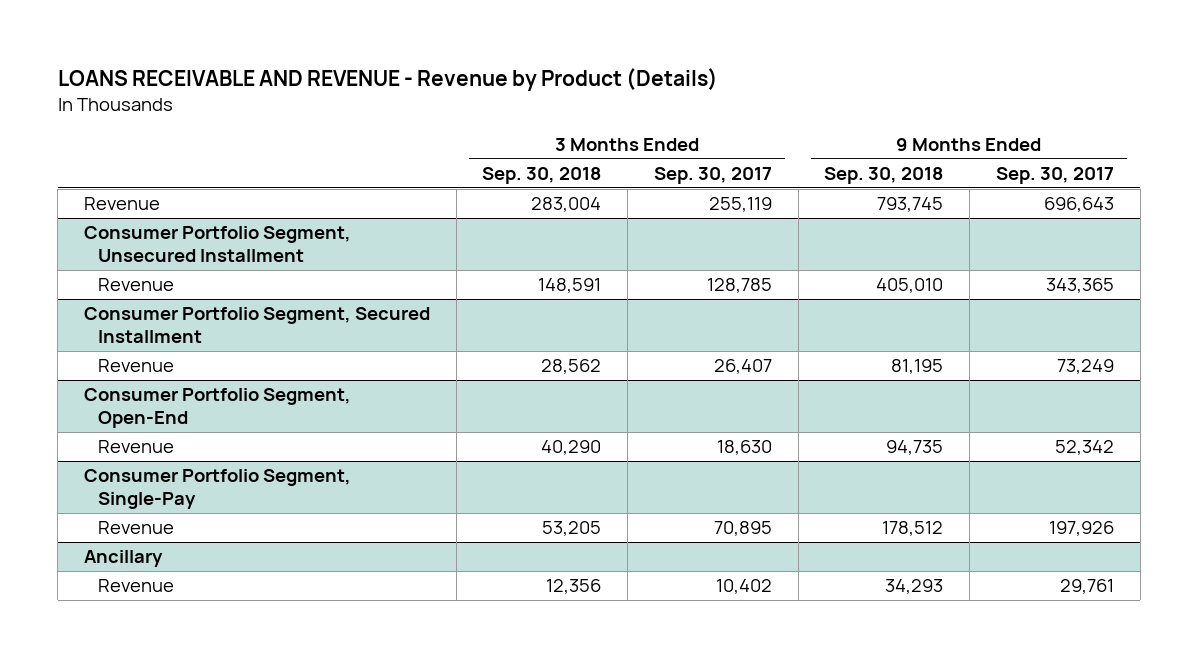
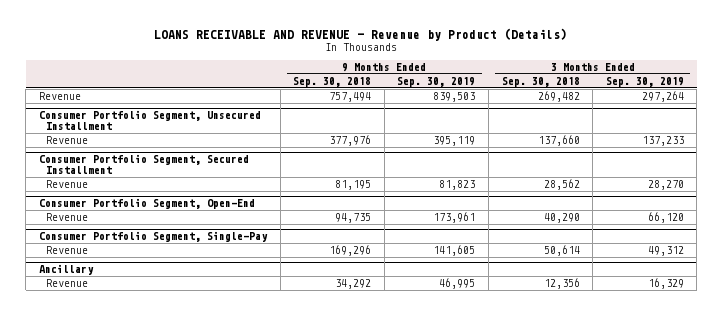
- | 3 Months Ended Sep. 30, 2018 | 3 Months Ended Sep. 30, 2017 | 9 Months Ended Sep. 30, 2018 | 9 Months Ended Sep. 30, 2017
+ | 9 Months Ended Sep. 30, 2018 | 9 Months Ended Sep. 30, 2019 | 3 Months Ended Sep. 30, 2018 | 3 Months Ended Sep. 30, 2019
- Revenue | 283,004 | 255,119 | 793,745 | 696,643
+ Revenue | 757,494 | 839,503 | 269,482 | 297,264
@ Consumer Portfolio Segment, Unsecured Installment
- Revenue | 148,591 | 128,785 | 405,010 | 343,365
+ Revenue | 377,976 | 395,119 | 137,660 | 137,233
@ Consumer Portfolio Segment, Single-Pay
- Revenue | 53,205 | 70,895 | 178,512 | 197,926
+ Revenue | 169,296 | 141,605 | 50,614 | 49,312
@ Ancillary
- Revenue | 12,356 | 10,402 | 34,293 | 29,761
+ Revenue | 34,292 | 46,995 | 12,356 | 16,329

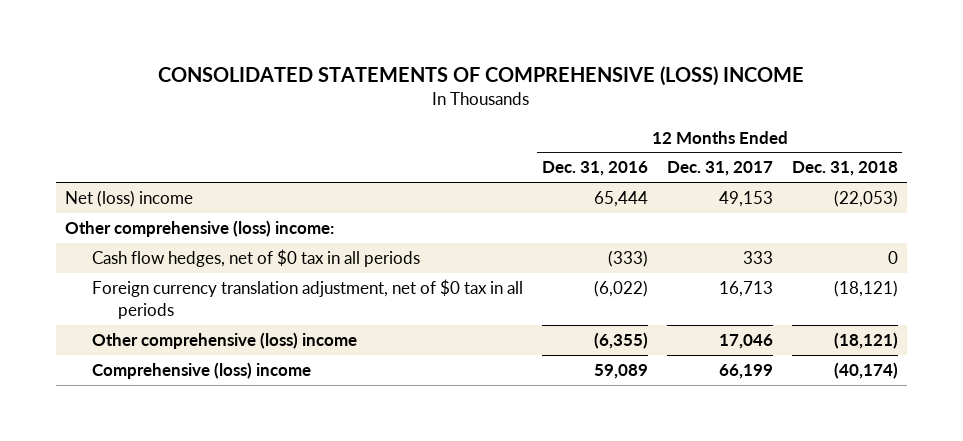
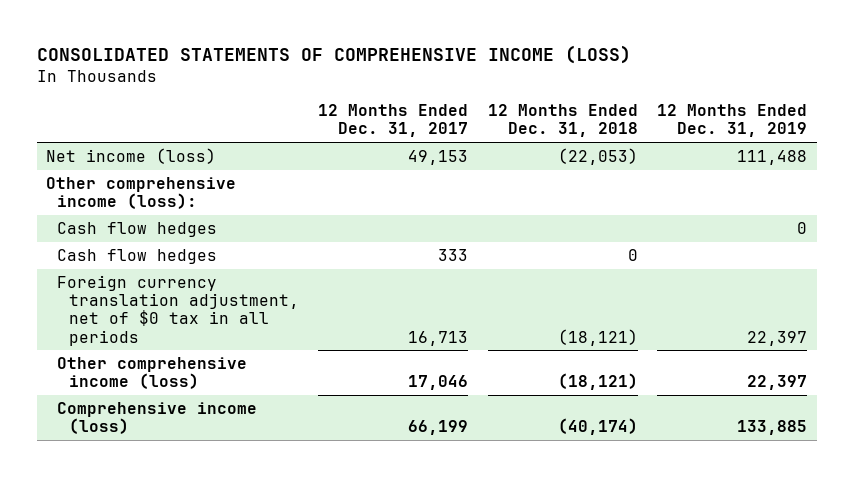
- CONSOLIDATED STATEMENTS OF COMPREHENSIVE (LOSS) INCOME
+ CONSOLIDATED STATEMENTS OF COMPREHENSIVE INCOME (LOSS)
- | 12 Months Ended Dec. 31, 2016 | 12 Months Ended Dec. 31, 2017 | 12 Months Ended Dec. 31, 2018
+ | 12 Months Ended Dec. 31, 2017 | 12 Months Ended Dec. 31, 2018 | 12 Months Ended Dec. 31, 2019
- Net (loss) income | 65,444 | 49,153 | (22,053)
- Other comprehensive (loss) income:
- Cash flow hedges, net of $0 tax in all periods | (333) | 333 | 0
+ Net income (loss) | 49,153 | (22,053) | 111,488
+ Other comprehensive income (loss):
+ Cash flow hedges | | | 0
+ Cash flow hedges | 333 | 0 |
- Other comprehensive (loss) income | (6,355) | 17,046 | (18,121)
- Comprehensive (loss) income | 59,089 | 66,199 | (40,174)
+ Other comprehensive income (loss) | 17,046 | (18,121) | 22,397
+ Comprehensive income (loss) | 66,199 | (40,174) | 133,885

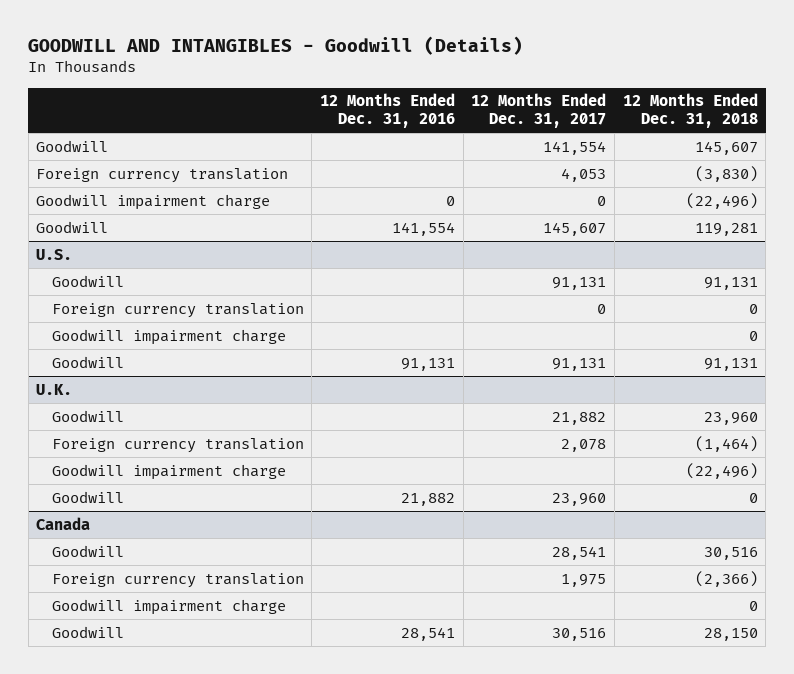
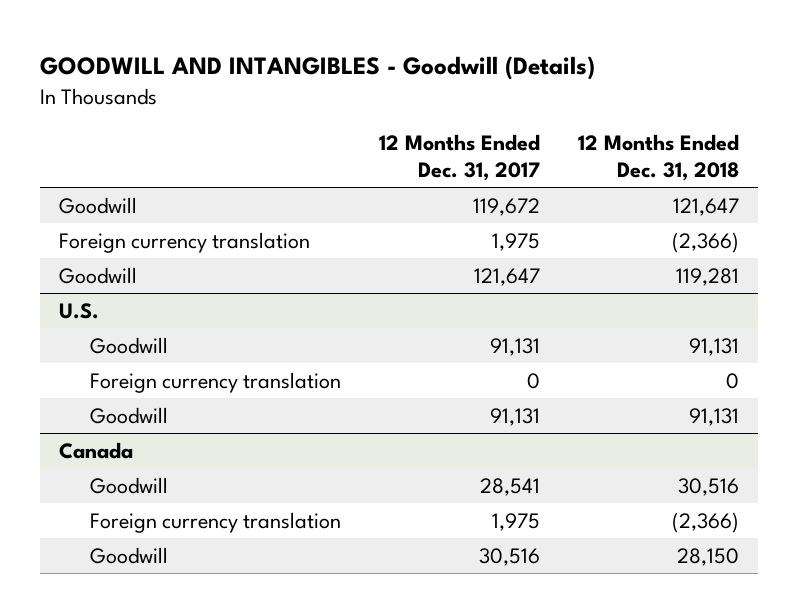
- | 12 Months Ended Dec. 31, 2016 | 12 Months Ended Dec. 31, 2017 | 12 Months Ended Dec. 31, 2018
+ | 12 Months Ended Dec. 31, 2017 | 12 Months Ended Dec. 31, 2018
- Goodwill | | 141,554 | 145,607
- Foreign currency translation | | 4,053 | (3,830)
- Goodwill impairment charge | 0 | 0 | (22,496)
- Goodwill | 141,554 | 145,607 | 119,281
+ Goodwill | 119,672 | 121,647
+ Foreign currency translation | 1,975 | (2,366)
+ Goodwill | 121,647 | 119,281
@ U.S.
- Goodwill impairment charge | | | 0
- U.K.
- Goodwill | | 21,882 | 23,960
- Foreign currency translation | | 2,078 | (1,464)
- Goodwill impairment charge | | | (22,496)
- Goodwill | 21,882 | 23,960 | 0
@ Canada
- Goodwill impairment charge | | | 0

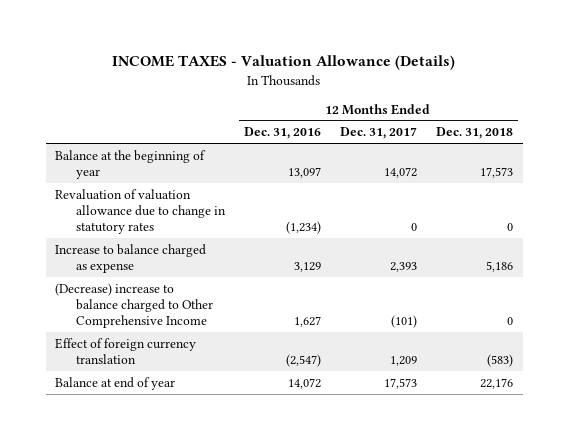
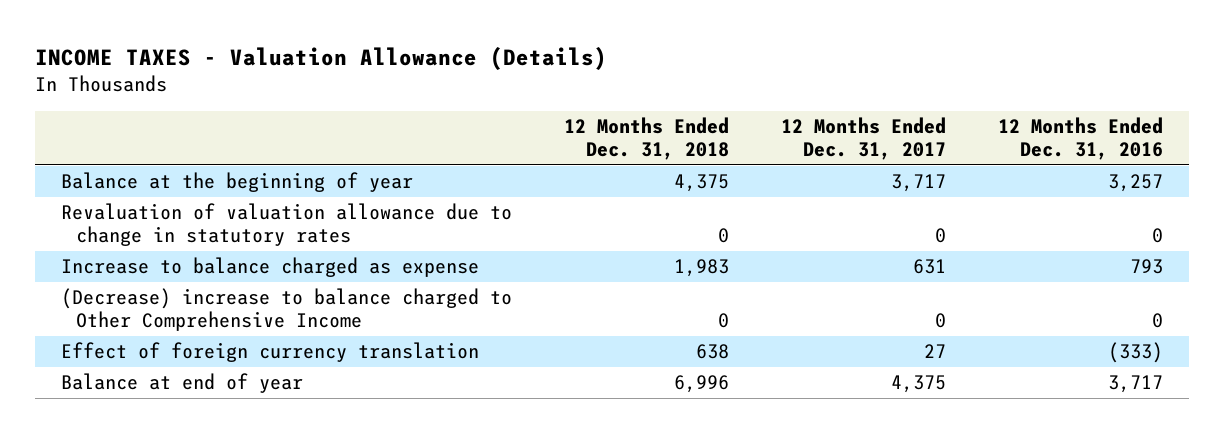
- | 12 Months Ended Dec. 31, 2016 | 12 Months Ended Dec. 31, 2017 | 12 Months Ended Dec. 31, 2018
+ | 12 Months Ended Dec. 31, 2018 | 12 Months Ended Dec. 31, 2017 | 12 Months Ended Dec. 31, 2016
- Balance at the beginning of year | 13,097 | 14,072 | 17,573
- Revaluation of valuation allowance due to change in statutory rates | (1,234) | 0 | 0
- Increase to balance charged as expense | 3,129 | 2,393 | 5,186
- (Decrease) increase to balance charged to Other Comprehensive Income | 1,627 | (101) | 0
- Effect of foreign currency translation | (2,547) | 1,209 | (583)
- Balance at end of year | 14,072 | 17,573 | 22,176
+ Balance at the beginning of year | 4,375 | 3,717 | 3,257
+ Revaluation of valuation allowance due to change in statutory rates | 0 | 0 | 0
+ Increase to balance charged as expense | 1,983 | 631 | 793
+ (Decrease) increase to balance charged to Other Comprehensive Income | 0 | 0 | 0
+ Effect of foreign currency translation | 638 | 27 | (333)
+ Balance at end of year | 6,996 | 4,375 | 3,717

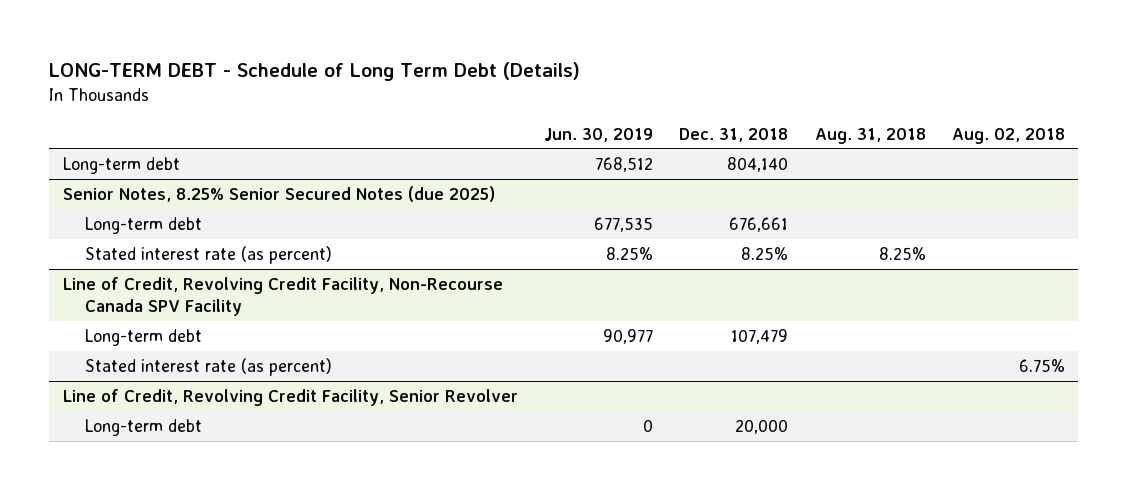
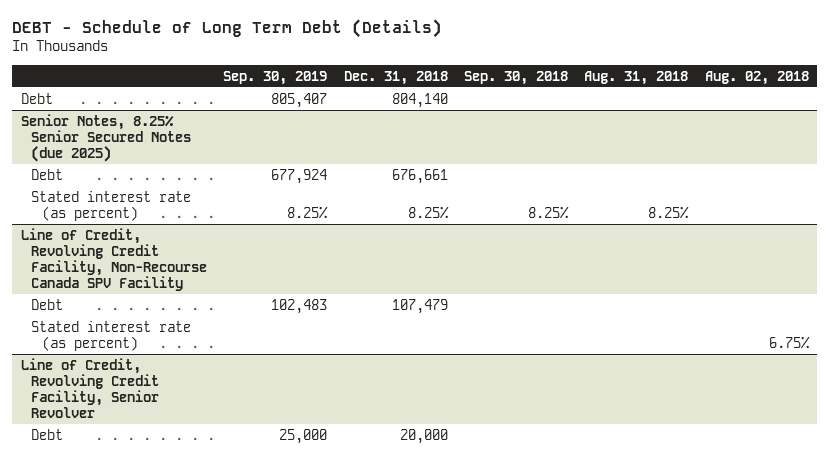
- LONG-TERM DEBT - Schedule of Long Term Debt (Details)
+ DEBT - Schedule of Long Term Debt (Details)
- | Jun. 30, 2019 | Dec. 31, 2018 | Aug. 31, 2018 | Aug. 02, 2018
+ | Sep. 30, 2019 | Dec. 31, 2018 | Sep. 30, 2018 | Aug. 31, 2018 | Aug. 02, 2018
- Long-term debt | 768,512 | 804,140 | |
+ Debt | 805,407 | 804,140 | | |
@ Senior Notes, 8.25% Senior Secured Notes (due 2025)
- Long-term debt | 677,535 | 676,661 | |
+ Debt | 677,924 | 676,661 | | |
@ Line of Credit, Revolving Credit Facility, Non-Recourse Canada SPV Facility
- Long-term debt | 90,977 | 107,479 | |
+ Debt | 102,483 | 107,479 | | |
@ Line of Credit, Revolving Credit Facility, Senior Revolver
- Long-term debt | 0 | 20,000 | |
+ Debt | 25,000 | 20,000 | | |

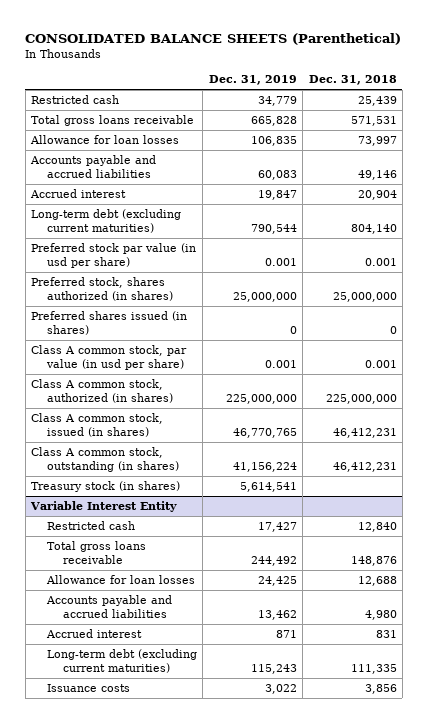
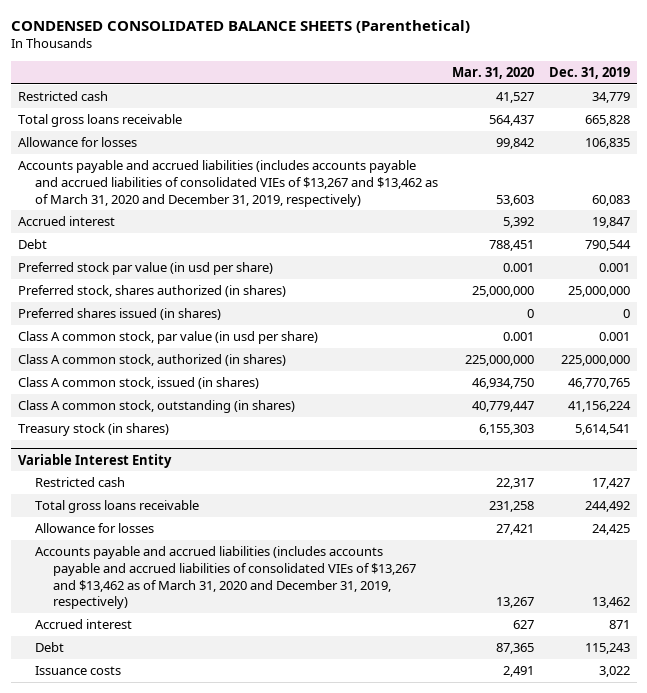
- CONSOLIDATED BALANCE SHEETS (Parenthetical)
+ CONDENSED CONSOLIDATED BALANCE SHEETS (Parenthetical)
- | Dec. 31, 2019 | Dec. 31, 2018
+ | Mar. 31, 2020 | Dec. 31, 2019
- Allowance for loan losses | 106,835 | 73,997
- Accounts payable and accrued liabilities | 60,083 | 49,146
+ Allowance for losses | 99,842 | 106,835
+ Accounts payable and accrued liabilities (includes accounts payable and accrued liabilities of consolidated VIEs of $13,267 and $13,462 as of March 31, 2020 and December 31, 2019, respectively) | 53,603 | 60,083
- Long-term debt (excluding current maturities) | 790,544 | 804,140
+ Debt | 788,451 | 790,544
@ Variable Interest Entity
- Allowance for loan losses | 24,425 | 12,688
- Accounts payable and accrued liabilities | 13,462 | 4,980
+ Allowance for losses | 27,421 | 24,425
+ Accounts payable and accrued liabilities (includes accounts payable and accrued liabilities of consolidated VIEs of $13,267 and $13,462 as of March 31, 2020 and December 31, 2019, respectively) | 13,267 | 13,462
- Long-term debt (excluding current maturities) | 115,243 | 111,335
+ Debt | 87,365 | 115,243

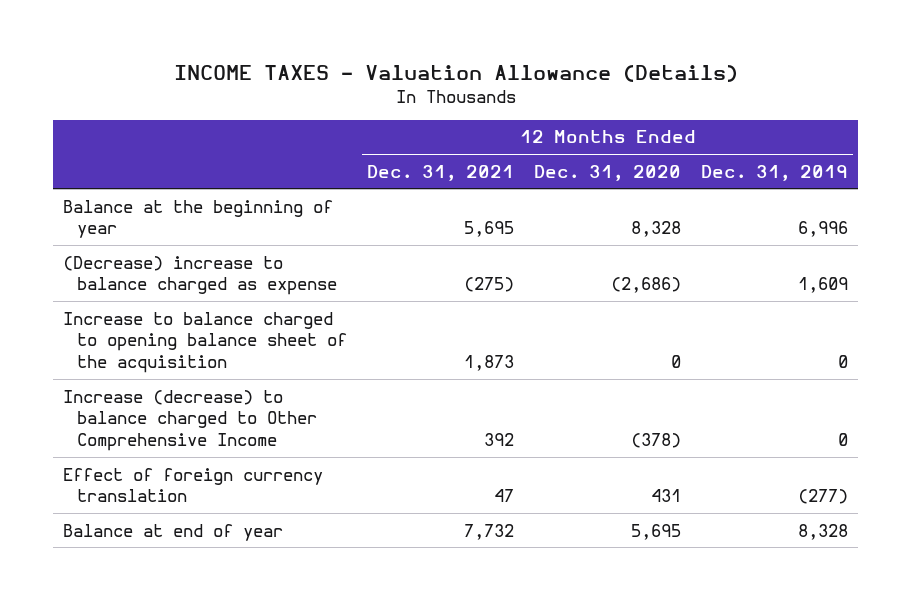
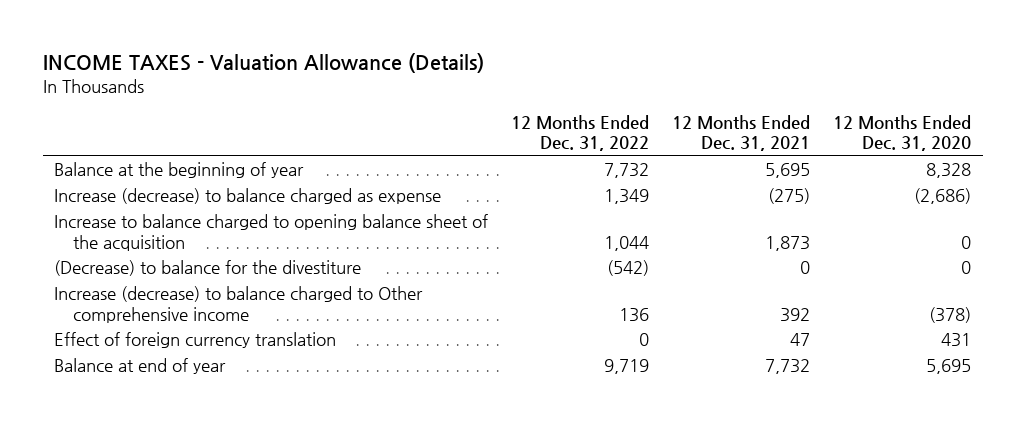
- | 12 Months Ended Dec. 31, 2021 | 12 Months Ended Dec. 31, 2020 | 12 Months Ended Dec. 31, 2019
+ | 12 Months Ended Dec. 31, 2022 | 12 Months Ended Dec. 31, 2021 | 12 Months Ended Dec. 31, 2020
- (Decrease) increase to balance charged as expense | (275) | (2,686) | 1,609
+ Increase (decrease) to balance charged as expense | 1,349 | (275) | (2,686)
- Increase (decrease) to balance charged to Other Comprehensive Income | 392 | (378) | 0
+ (Decrease) to balance for the divestiture | (542) | 0 | 0
+ Increase (decrease) to balance charged to Other comprehensive income | 136 | 392 | (378)

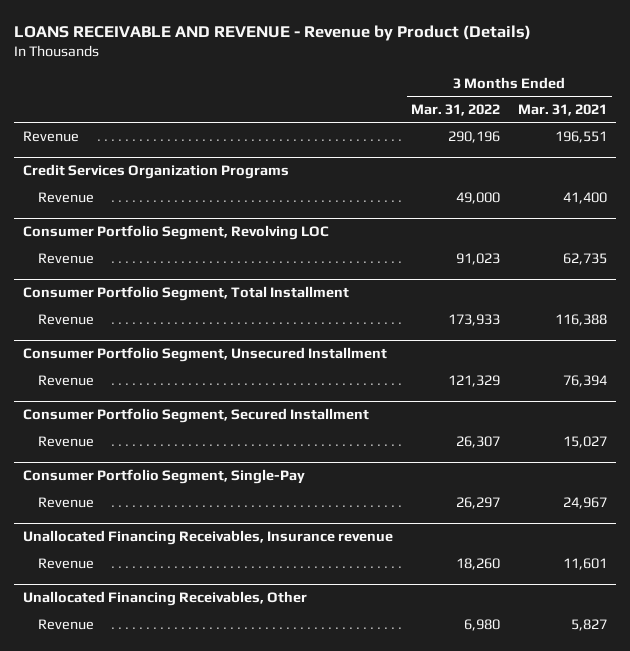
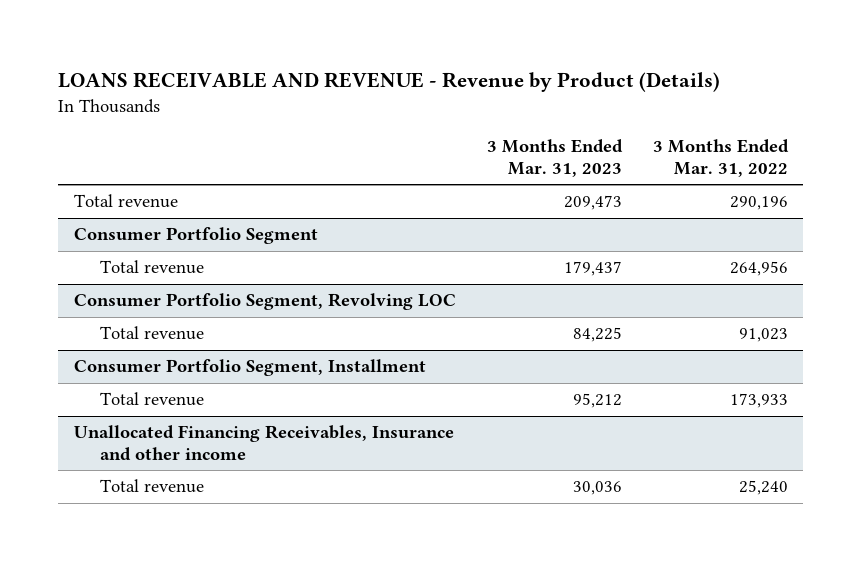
- | 3 Months Ended Mar. 31, 2022 | 3 Months Ended Mar. 31, 2021
+ | 3 Months Ended Mar. 31, 2023 | 3 Months Ended Mar. 31, 2022
- Revenue | 290,196 | 196,551
- Credit Services Organization Programs
- Revenue | 49,000 | 41,400
+ Total revenue | 209,473 | 290,196
+ Consumer Portfolio Segment
+ Total revenue | 179,437 | 264,956
@ Consumer Portfolio Segment, Revolving LOC
- Revenue | 91,023 | 62,735
- Consumer Portfolio Segment, Total Installment
- Revenue | 173,933 | 116,388
- Consumer Portfolio Segment, Unsecured Installment
- Revenue | 121,329 | 76,394
- Consumer Portfolio Segment, Secured Installment
- Revenue | 26,307 | 15,027
- Consumer Portfolio Segment, Single-Pay
- Revenue | 26,297 | 24,967
- Unallocated Financing Receivables, Insurance revenue
- Revenue | 18,260 | 11,601
- Unallocated Financing Receivables, Other
- Revenue | 6,980 | 5,827
@ Consumer Portfolio Segment, Revolving LOC
+ Total revenue | 84,225 | 91,023
+ Consumer Portfolio Segment, Installment
+ Total revenue | 95,212 | 173,933
+ Unallocated Financing Receivables, Insurance and other income
+ Total revenue | 30,036 | 25,240

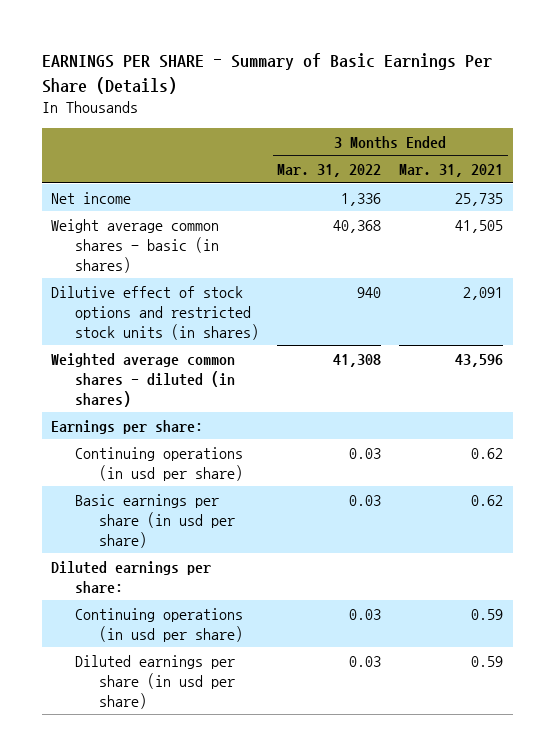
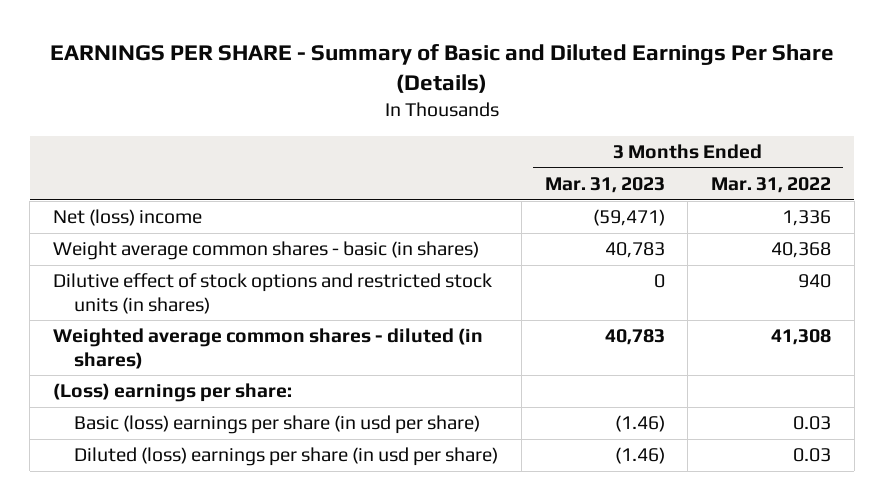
- EARNINGS PER SHARE - Summary of Basic Earnings Per Share (Details)
+ EARNINGS PER SHARE - Summary of Basic and Diluted Earnings Per Share (Details)
- | 3 Months Ended Mar. 31, 2022 | 3 Months Ended Mar. 31, 2021
+ | 3 Months Ended Mar. 31, 2023 | 3 Months Ended Mar. 31, 2022
- Net income | 1,336 | 25,735
+ Net (loss) income | (59,471) | 1,336
- Earnings per share:
- Continuing operations (in usd per share) | 0.03 | 0.62
- Basic earnings per share (in usd per share) | 0.03 | 0.62
- Diluted earnings per share:
- Continuing operations (in usd per share) | 0.03 | 0.59
- Diluted earnings per share (in usd per share) | 0.03 | 0.59
+ (Loss) earnings per share:
+ Basic (loss) earnings per share (in usd per share) | (1.46) | 0.03
+ Diluted (loss) earnings per share (in usd per share) | (1.46) | 0.03

